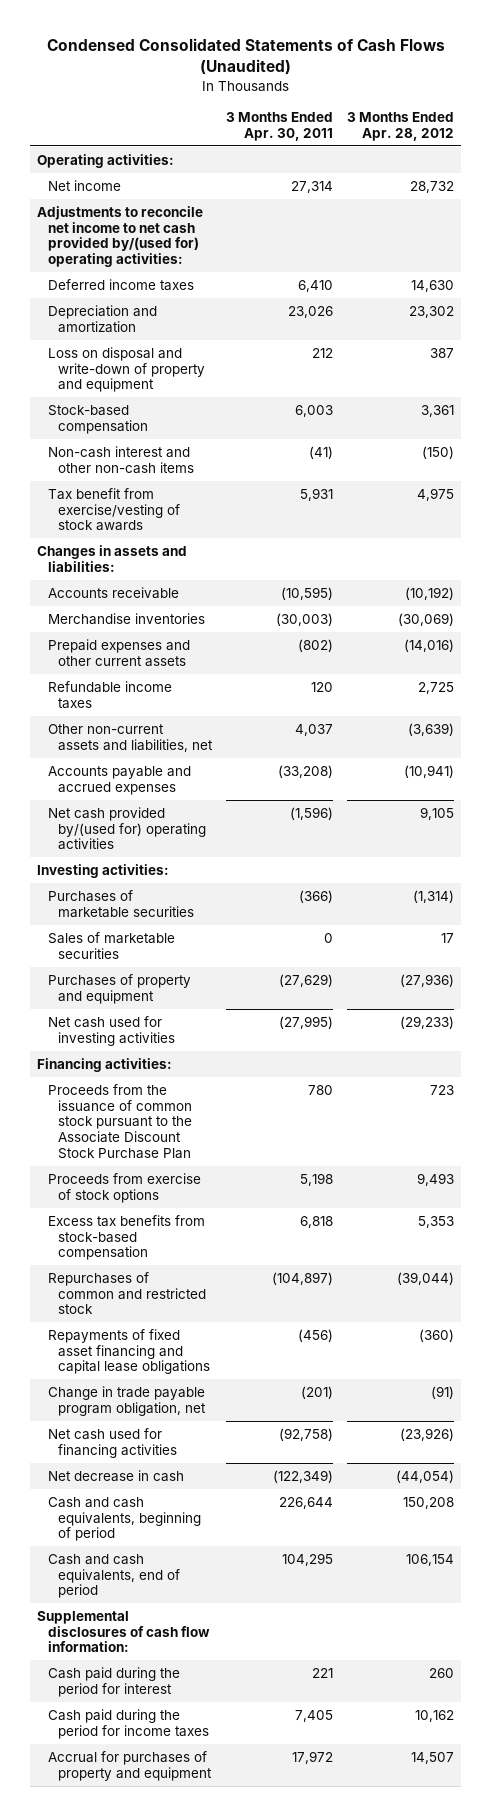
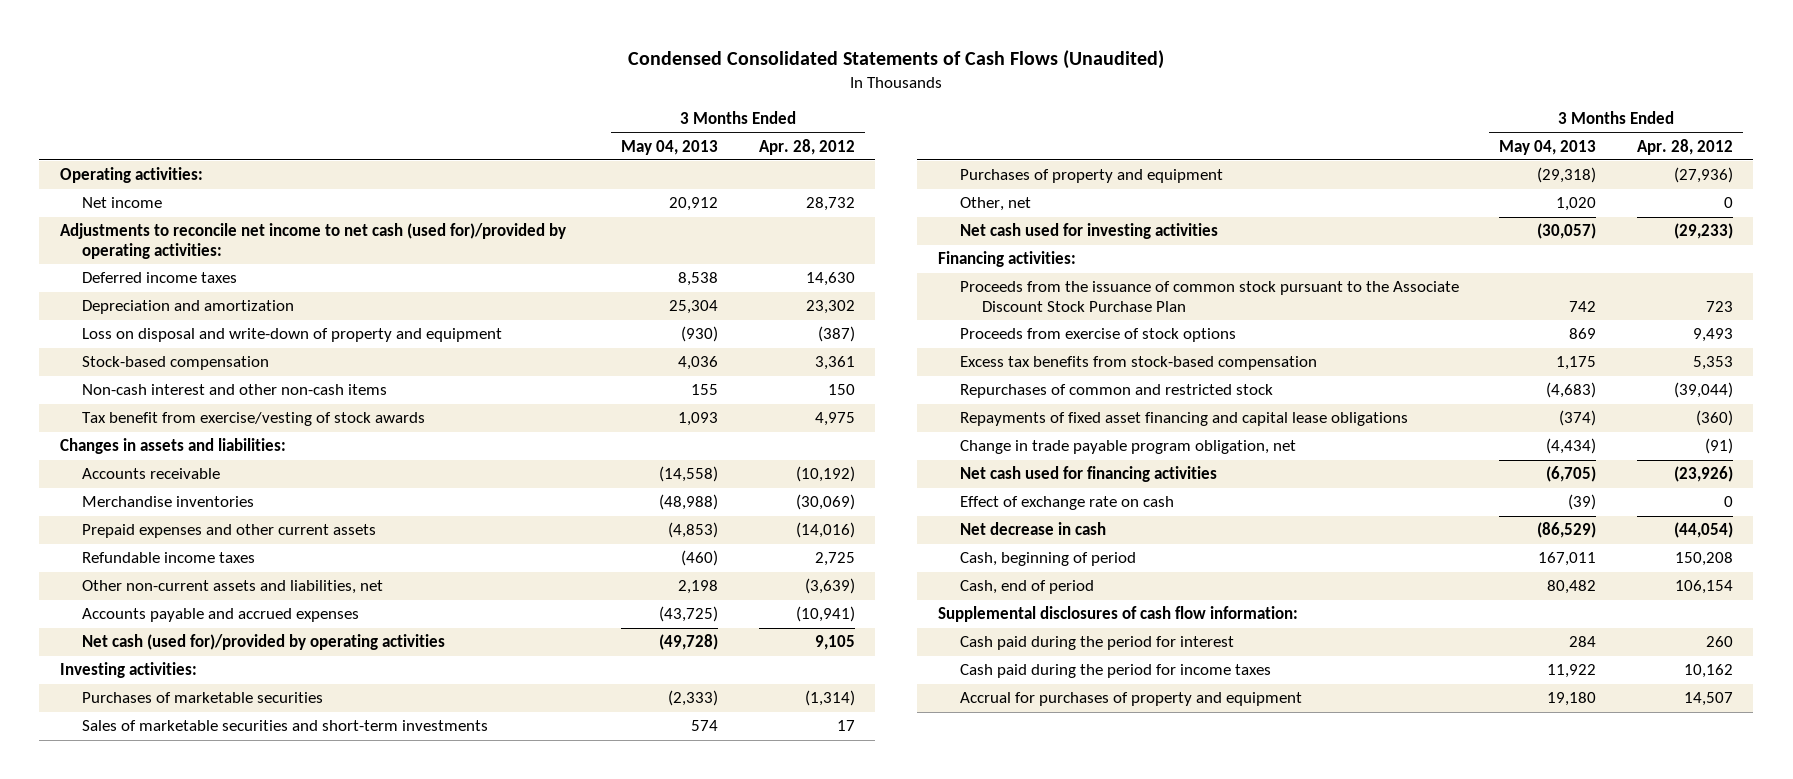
- | 3 Months Ended Apr. 30, 2011 | 3 Months Ended Apr. 28, 2012
+ | 3 Months Ended May 04, 2013 | 3 Months Ended Apr. 28, 2012
- Adjustments to reconcile net income to net cash provided by/(used for) operating activities:
+ Adjustments to reconcile net income to net cash (used for)/provided by operating activities:
- Loss on disposal and write-down of property and equipment | 212 | 387
+ Loss on disposal and write-down of property and equipment | (930) | (387)
- Non-cash interest and other non-cash items | (41) | (150)
+ Non-cash interest and other non-cash items | 155 | 150
- Net cash provided by/(used for) operating activities | (1,596) | 9,105
+ Net cash (used for)/provided by operating activities | (49,728) | 9,105
- Sales of marketable securities | 0 | 17
+ Sales of marketable securities and short-term investments | 574 | 17
+ Other, net | 1,020 | 0
+ Effect of exchange rate on cash | (39) | 0
- Cash and cash equivalents, beginning of period | 226,644 | 150,208
- Cash and cash equivalents, end of period | 104,295 | 106,154
+ Cash, beginning of period | 167,011 | 150,208
+ Cash, end of period | 80,482 | 106,154

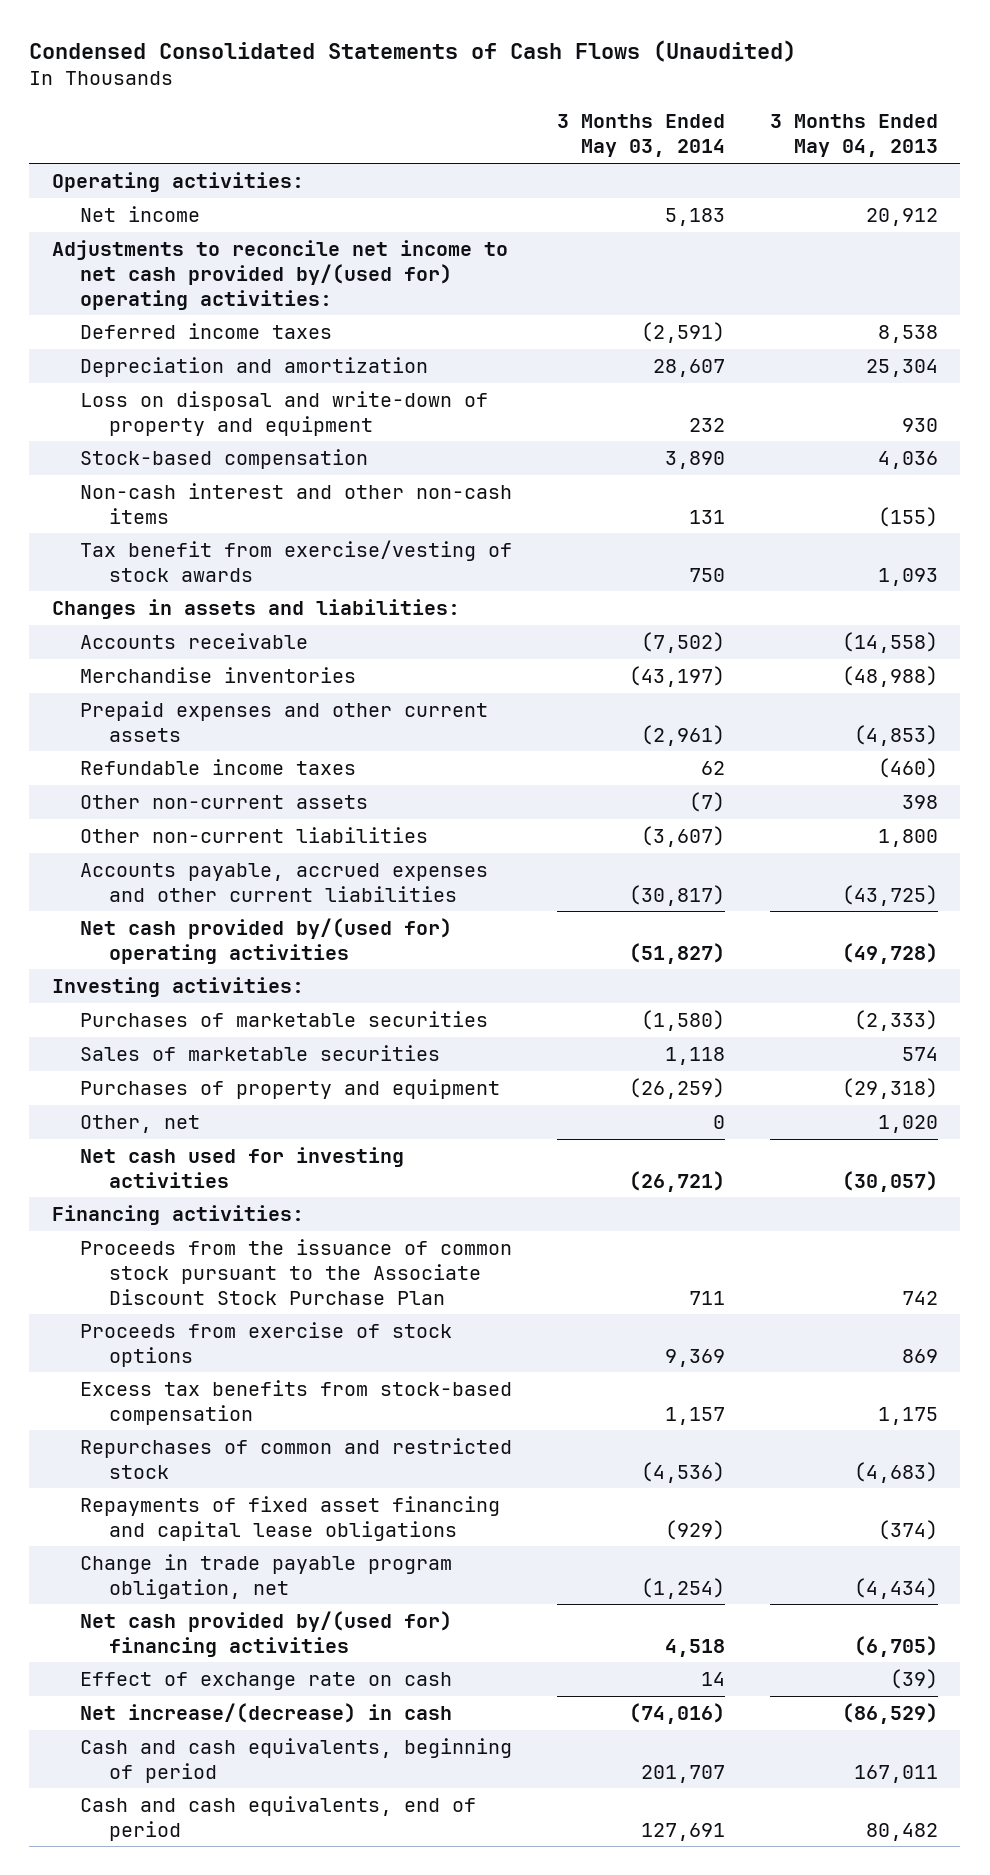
- | 3 Months Ended May 04, 2013 | 3 Months Ended Apr. 28, 2012
+ | 3 Months Ended May 03, 2014 | 3 Months Ended May 04, 2013
- Adjustments to reconcile net income to net cash (used for)/provided by operating activities:
+ Adjustments to reconcile net income to net cash provided by/(used for) operating activities:
- Loss on disposal and write-down of property and equipment | (930) | (387)
+ Loss on disposal and write-down of property and equipment | 232 | 930
- Non-cash interest and other non-cash items | 155 | 150
+ Non-cash interest and other non-cash items | 131 | (155)
- Other non-current assets and liabilities, net | 2,198 | (3,639)
- Accounts payable and accrued expenses | (43,725) | (10,941)
- Net cash (used for)/provided by operating activities | (49,728) | 9,105
+ Other non-current assets | (7) | 398
+ Other non-current liabilities | (3,607) | 1,800
+ Accounts payable, accrued expenses and other current liabilities | (30,817) | (43,725)
+ Net cash provided by/(used for) operating activities | (51,827) | (49,728)
- Sales of marketable securities and short-term investments | 574 | 17
+ Sales of marketable securities | 1,118 | 574
- Net cash used for financing activities | (6,705) | (23,926)
+ Net cash provided by/(used for) financing activities | 4,518 | (6,705)
- Net decrease in cash | (86,529) | (44,054)
- Cash, beginning of period | 167,011 | 150,208
- Cash, end of period | 80,482 | 106,154
- Supplemental disclosures of cash flow information:
- Cash paid during the period for interest | 284 | 260
- Cash paid during the period for income taxes | 11,922 | 10,162
- Accrual for purchases of property and equipment | 19,180 | 14,507
+ Net increase/(decrease) in cash | (74,016) | (86,529)
+ Cash and cash equivalents, beginning of period | 201,707 | 167,011
+ Cash and cash equivalents, end of period | 127,691 | 80,482

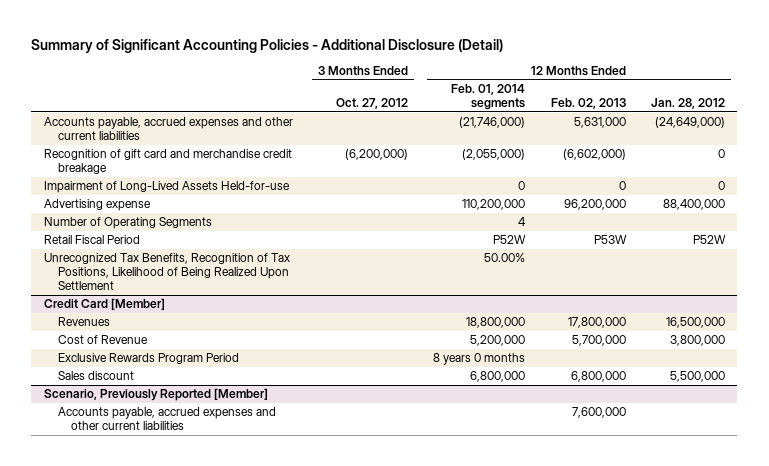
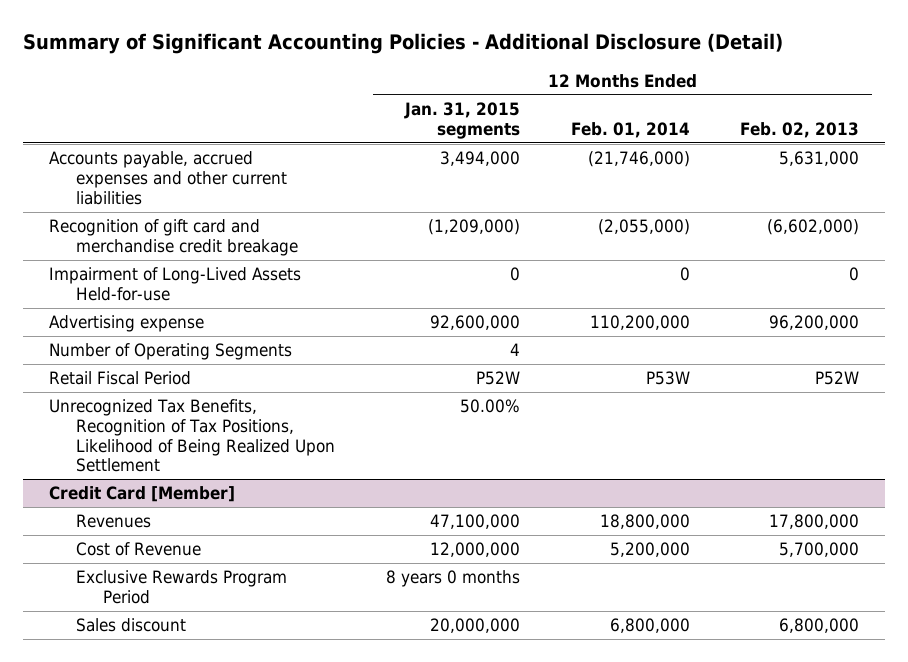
- | 3 Months Ended Oct. 27, 2012 | 12 Months Ended Feb. 01, 2014 segments | 12 Months Ended Feb. 02, 2013 | 12 Months Ended Jan. 28, 2012
+ | 12 Months Ended Jan. 31, 2015 segments | 12 Months Ended Feb. 01, 2014 | 12 Months Ended Feb. 02, 2013
- Retail Fiscal Period | | P52W | P53W | P52W
+ Retail Fiscal Period | P52W | P53W | P52W
- Scenario, Previously Reported [Member]
- Accounts payable, accrued expenses and other current liabilities | | | 7,600,000 |

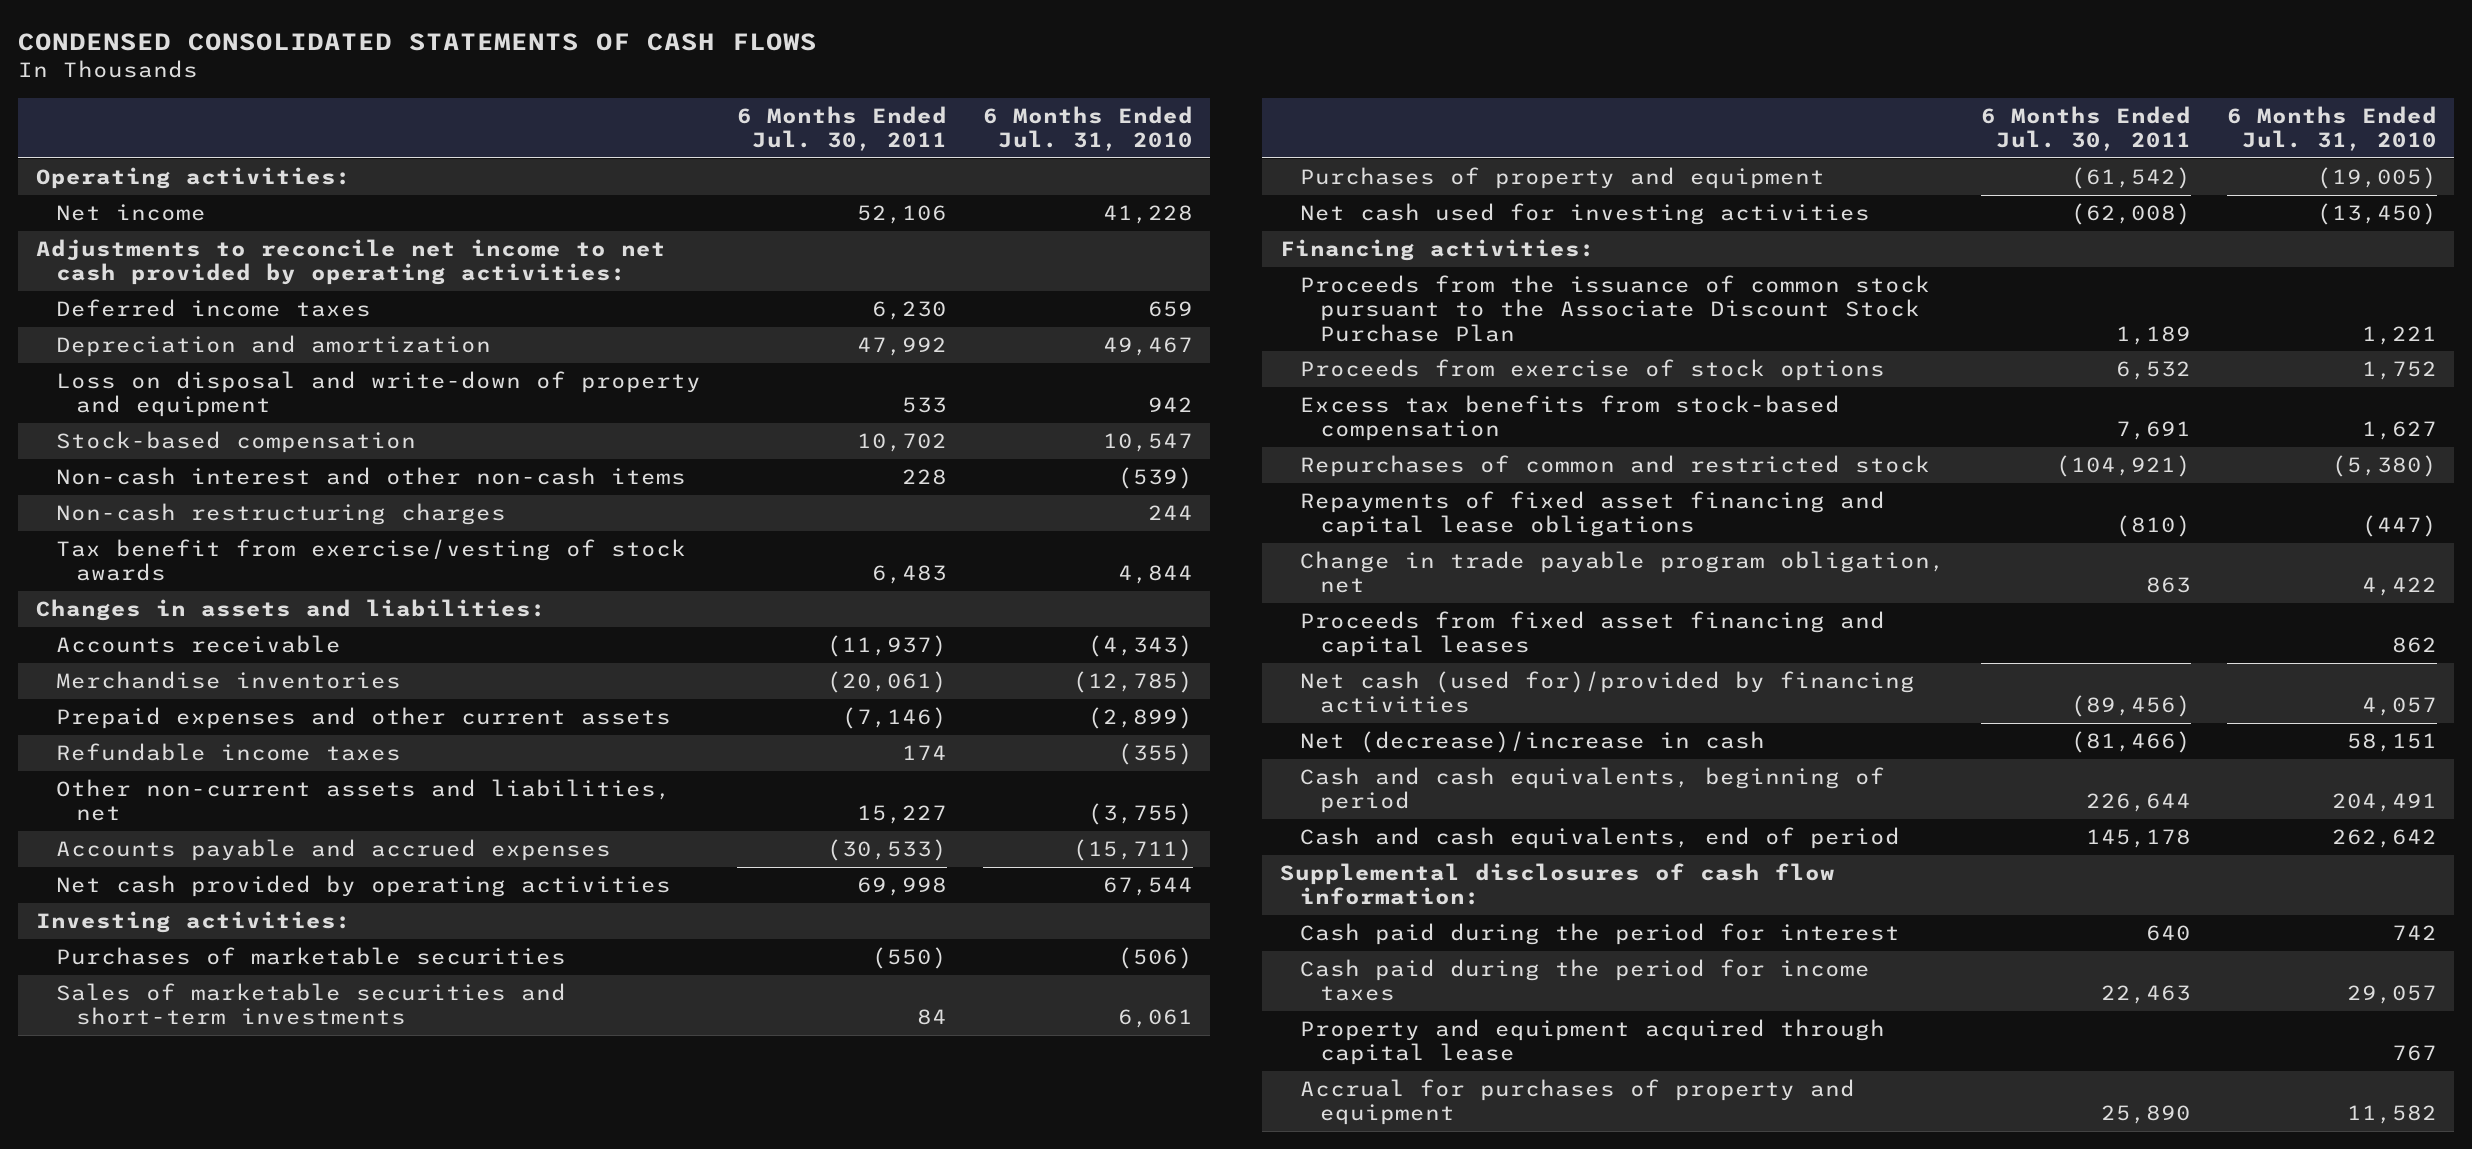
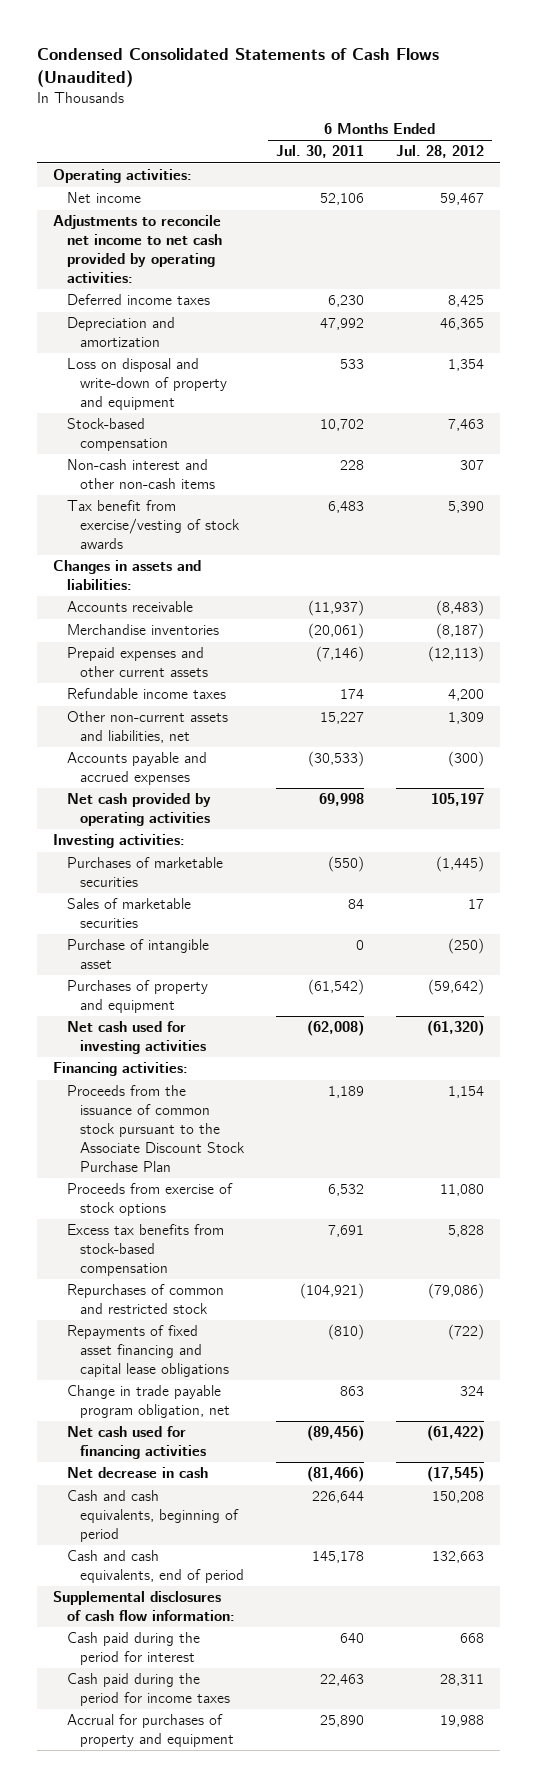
- CONDENSED CONSOLIDATED STATEMENTS OF CASH FLOWS
+ Condensed Consolidated Statements of Cash Flows (Unaudited)
- | 6 Months Ended Jul. 30, 2011 | 6 Months Ended Jul. 31, 2010
+ | 6 Months Ended Jul. 30, 2011 | 6 Months Ended Jul. 28, 2012
- Non-cash restructuring charges | | 244
- Sales of marketable securities and short-term investments | 84 | 6,061
+ Sales of marketable securities | 84 | 17
+ Purchase of intangible asset | 0 | (250)
- Proceeds from fixed asset financing and capital leases | | 862
- Net cash (used for)/provided by financing activities | (89,456) | 4,057
- Net (decrease)/increase in cash | (81,466) | 58,151
+ Net cash used for financing activities | (89,456) | (61,422)
+ Net decrease in cash | (81,466) | (17,545)
- Property and equipment acquired through capital lease | | 767

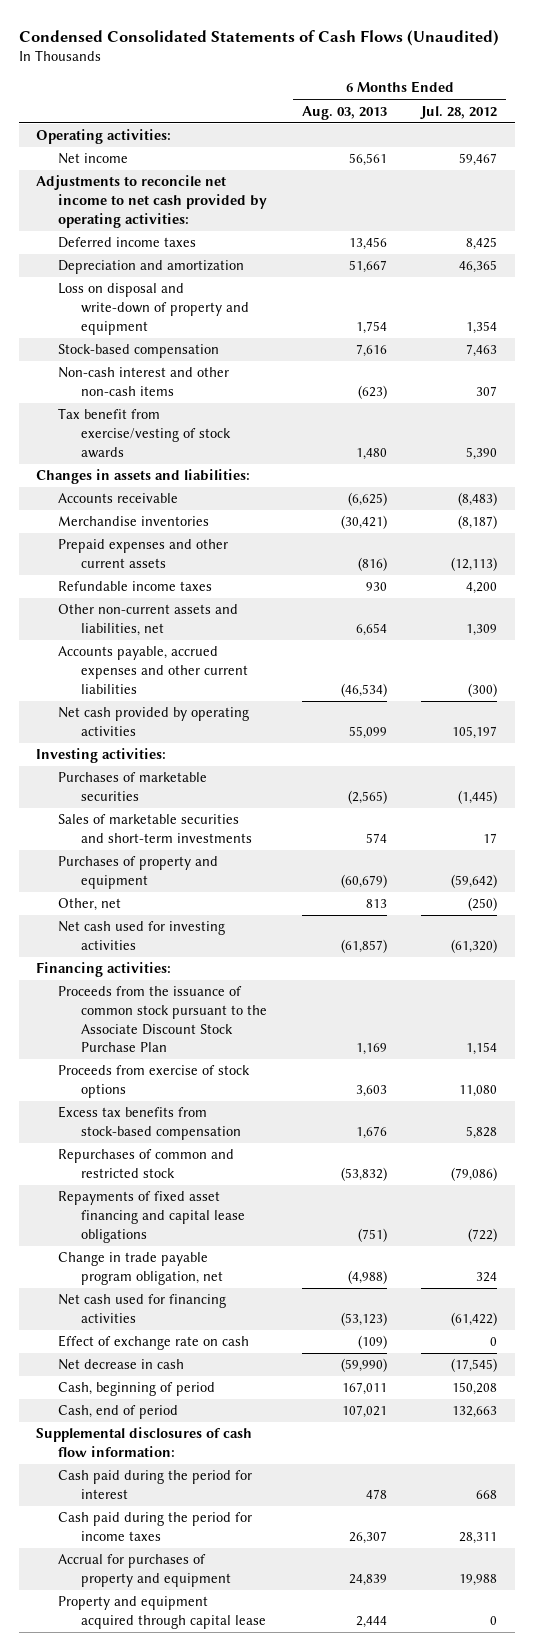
- | 6 Months Ended Jul. 30, 2011 | 6 Months Ended Jul. 28, 2012
+ | 6 Months Ended Aug. 03, 2013 | 6 Months Ended Jul. 28, 2012
- Accounts payable and accrued expenses | (30,533) | (300)
+ Accounts payable, accrued expenses and other current liabilities | (46,534) | (300)
- Sales of marketable securities | 84 | 17
- Purchase of intangible asset | 0 | (250)
+ Sales of marketable securities and short-term investments | 574 | 17
+ Other, net | 813 | (250)
+ Effect of exchange rate on cash | (109) | 0
- Cash and cash equivalents, beginning of period | 226,644 | 150,208
- Cash and cash equivalents, end of period | 145,178 | 132,663
+ Cash, beginning of period | 167,011 | 150,208
+ Cash, end of period | 107,021 | 132,663
+ Property and equipment acquired through capital lease | 2,444 | 0

